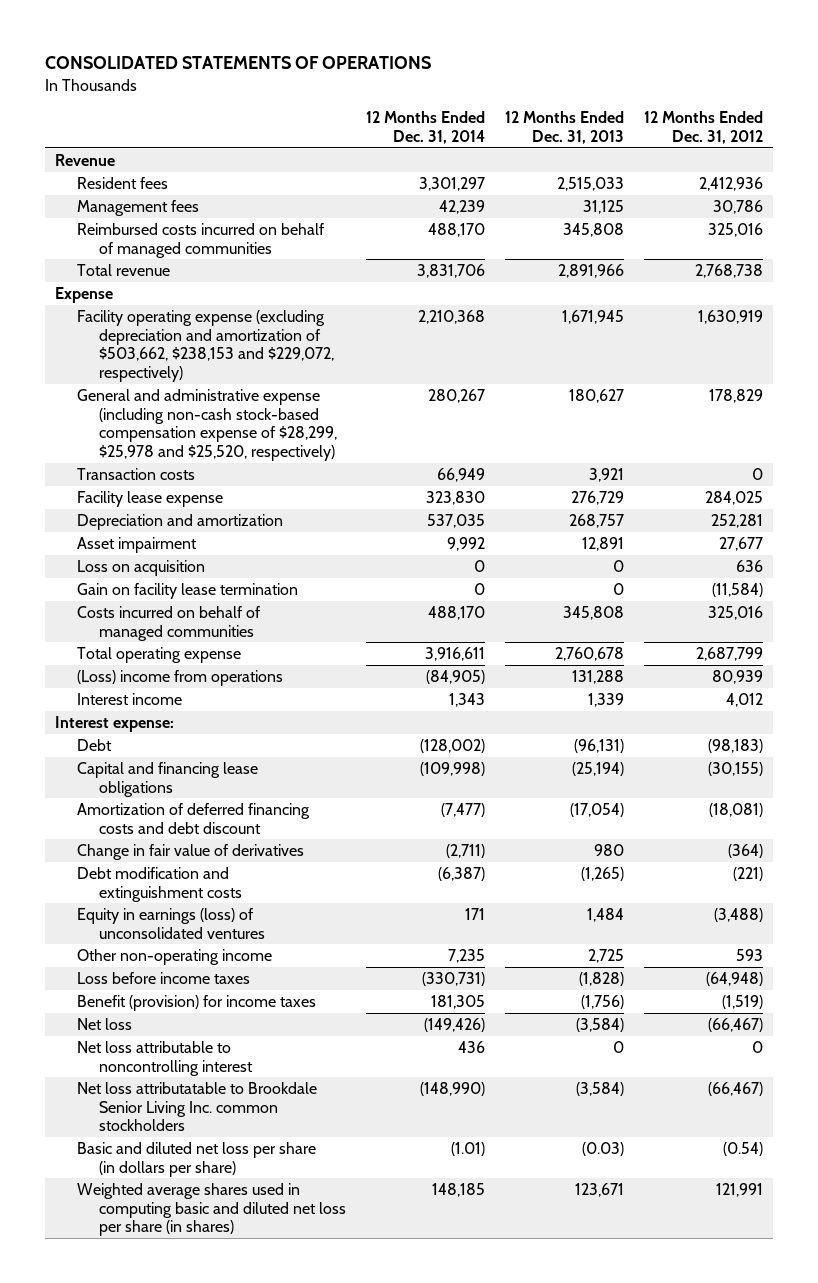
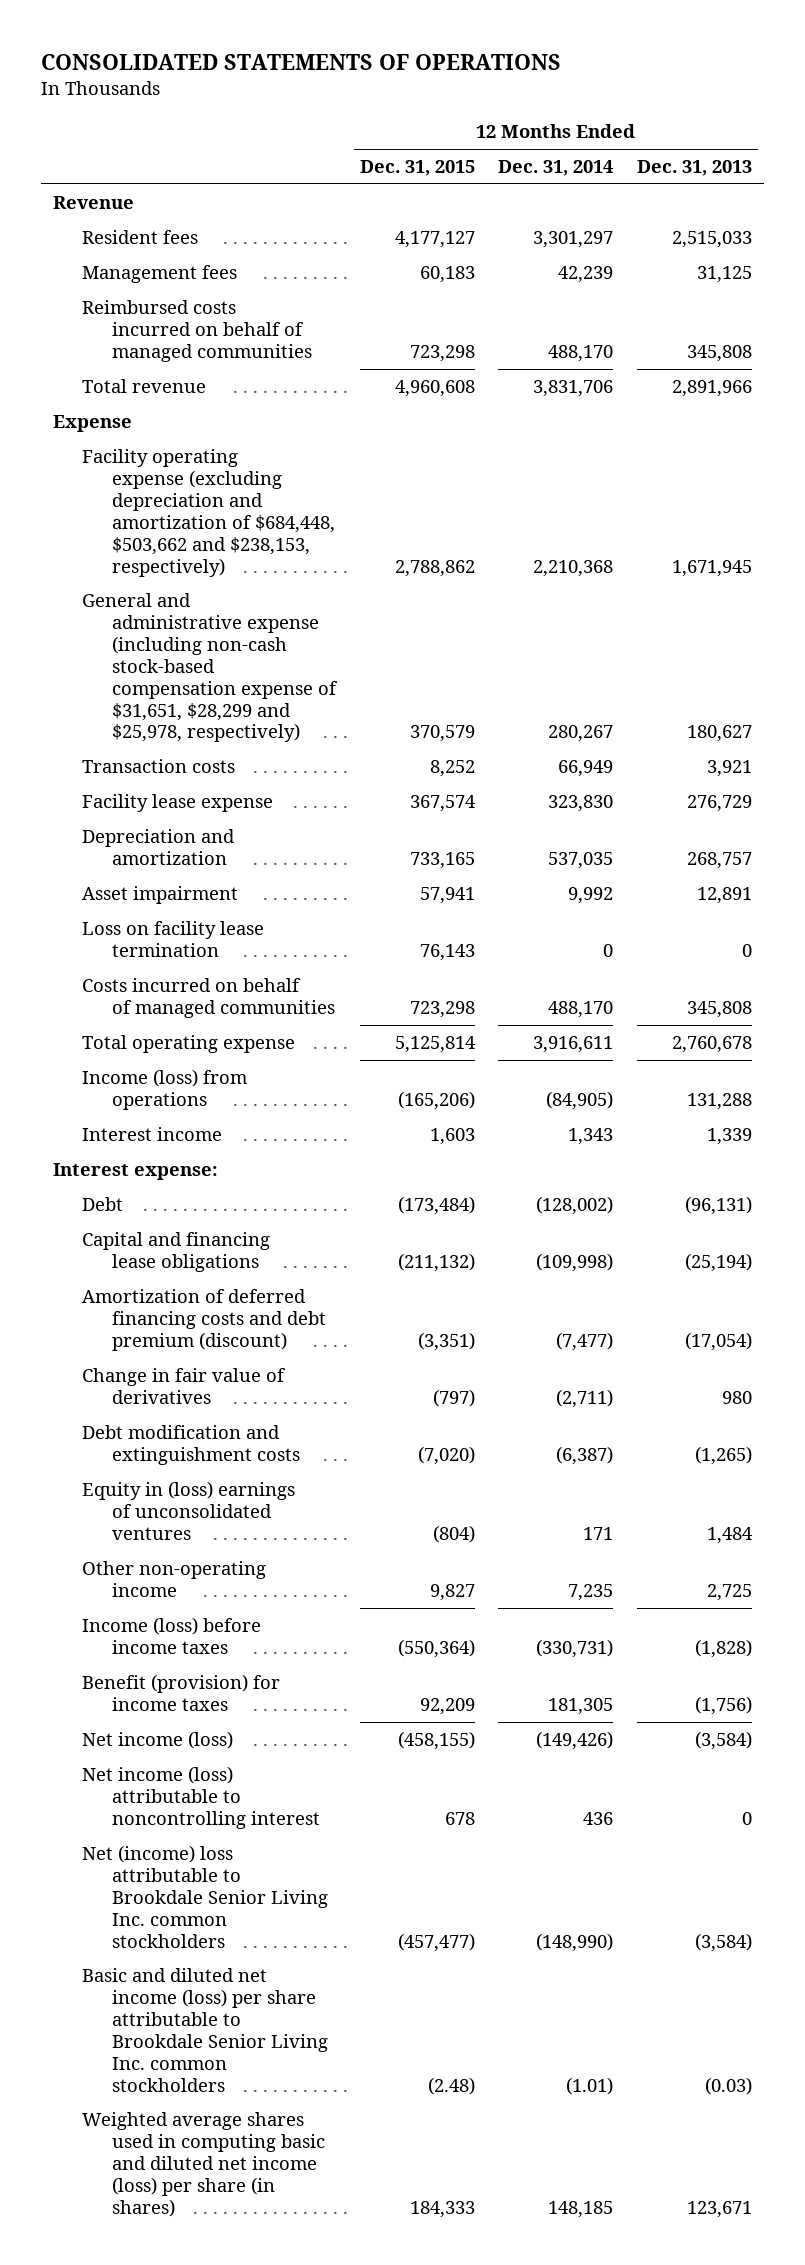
- | 12 Months Ended Dec. 31, 2014 | 12 Months Ended Dec. 31, 2013 | 12 Months Ended Dec. 31, 2012
+ | 12 Months Ended Dec. 31, 2015 | 12 Months Ended Dec. 31, 2014 | 12 Months Ended Dec. 31, 2013
- Facility operating expense (excluding depreciation and amortization of $503,662, $238,153 and $229,072, respectively) | 2,210,368 | 1,671,945 | 1,630,919
- General and administrative expense (including non-cash stock-based compensation expense of $28,299, $25,978 and $25,520, respectively) | 280,267 | 180,627 | 178,829
+ Facility operating expense (excluding depreciation and amortization of $684,448, $503,662 and $238,153, respectively) | 2,788,862 | 2,210,368 | 1,671,945
+ General and administrative expense (including non-cash stock-based compensation expense of $31,651, $28,299 and $25,978, respectively) | 370,579 | 280,267 | 180,627
- Loss on acquisition | 0 | 0 | 636
- Gain on facility lease termination | 0 | 0 | (11,584)
+ Loss on facility lease termination | 76,143 | 0 | 0
- (Loss) income from operations | (84,905) | 131,288 | 80,939
+ Income (loss) from operations | (165,206) | (84,905) | 131,288
- Amortization of deferred financing costs and debt discount | (7,477) | (17,054) | (18,081)
+ Amortization of deferred financing costs and debt premium (discount) | (3,351) | (7,477) | (17,054)
- Equity in earnings (loss) of unconsolidated ventures | 171 | 1,484 | (3,488)
+ Equity in (loss) earnings of unconsolidated ventures | (804) | 171 | 1,484
- Loss before income taxes | (330,731) | (1,828) | (64,948)
+ Income (loss) before income taxes | (550,364) | (330,731) | (1,828)
- Net loss | (149,426) | (3,584) | (66,467)
- Net loss attributable to noncontrolling interest | 436 | 0 | 0
- Net loss attributatable to Brookdale Senior Living Inc. common stockholders | (148,990) | (3,584) | (66,467)
- Basic and diluted net loss per share (in dollars per share) | (1.01) | (0.03) | (0.54)
- Weighted average shares used in computing basic and diluted net loss per share (in shares) | 148,185 | 123,671 | 121,991
+ Net income (loss) | (458,155) | (149,426) | (3,584)
+ Net income (loss) attributable to noncontrolling interest | 678 | 436 | 0
+ Net (income) loss attributable to Brookdale Senior Living Inc. common stockholders | (457,477) | (148,990) | (3,584)
+ Basic and diluted net income (loss) per share attributable to Brookdale Senior Living Inc. common stockholders | (2.48) | (1.01) | (0.03)
+ Weighted average shares used in computing basic and diluted net income (loss) per share (in shares) | 184,333 | 148,185 | 123,671

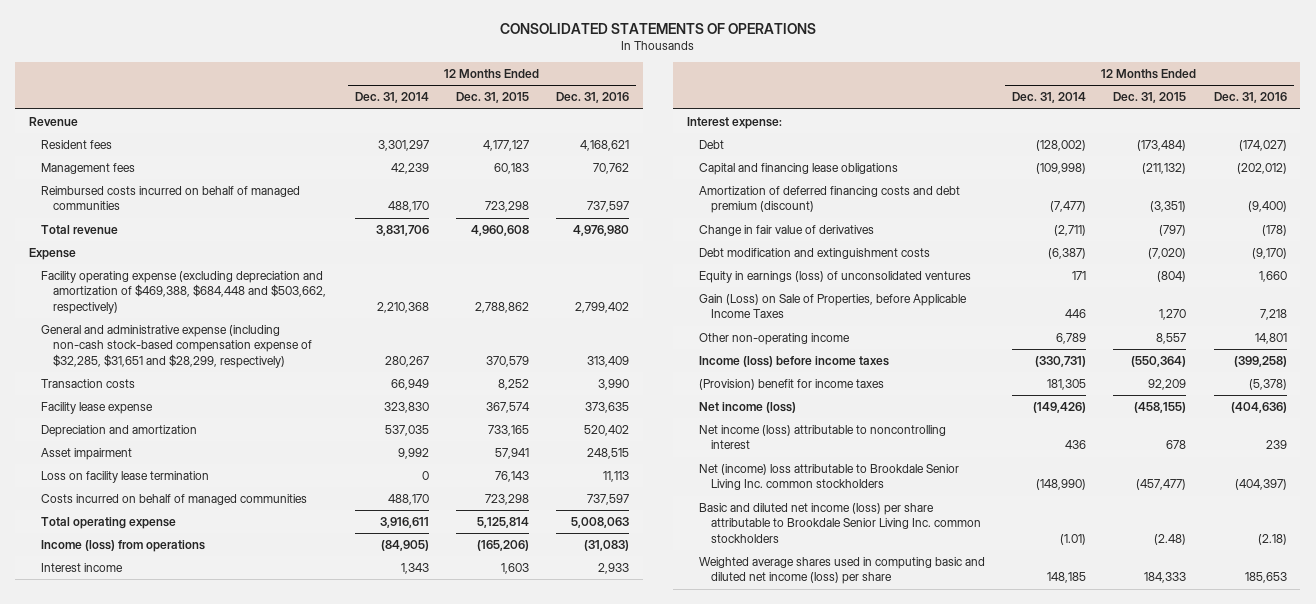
- | 12 Months Ended Dec. 31, 2015 | 12 Months Ended Dec. 31, 2014 | 12 Months Ended Dec. 31, 2013
+ | 12 Months Ended Dec. 31, 2014 | 12 Months Ended Dec. 31, 2015 | 12 Months Ended Dec. 31, 2016
- Facility operating expense (excluding depreciation and amortization of $684,448, $503,662 and $238,153, respectively) | 2,788,862 | 2,210,368 | 1,671,945
- General and administrative expense (including non-cash stock-based compensation expense of $31,651, $28,299 and $25,978, respectively) | 370,579 | 280,267 | 180,627
+ Facility operating expense (excluding depreciation and amortization of $469,388, $684,448 and $503,662, respectively) | 2,210,368 | 2,788,862 | 2,799,402
+ General and administrative expense (including non-cash stock-based compensation expense of $32,285, $31,651 and $28,299, respectively) | 280,267 | 370,579 | 313,409
- Equity in (loss) earnings of unconsolidated ventures | (804) | 171 | 1,484
- Other non-operating income | 9,827 | 7,235 | 2,725
+ Equity in earnings (loss) of unconsolidated ventures | 171 | (804) | 1,660
+ Gain (Loss) on Sale of Properties, before Applicable Income Taxes | 446 | 1,270 | 7,218
+ Other non-operating income | 6,789 | 8,557 | 14,801
- Benefit (provision) for income taxes | 92,209 | 181,305 | (1,756)
+ (Provision) benefit for income taxes | 181,305 | 92,209 | (5,378)
- Weighted average shares used in computing basic and diluted net income (loss) per share (in shares) | 184,333 | 148,185 | 123,671
+ Weighted average shares used in computing basic and diluted net income (loss) per share | 148,185 | 184,333 | 185,653

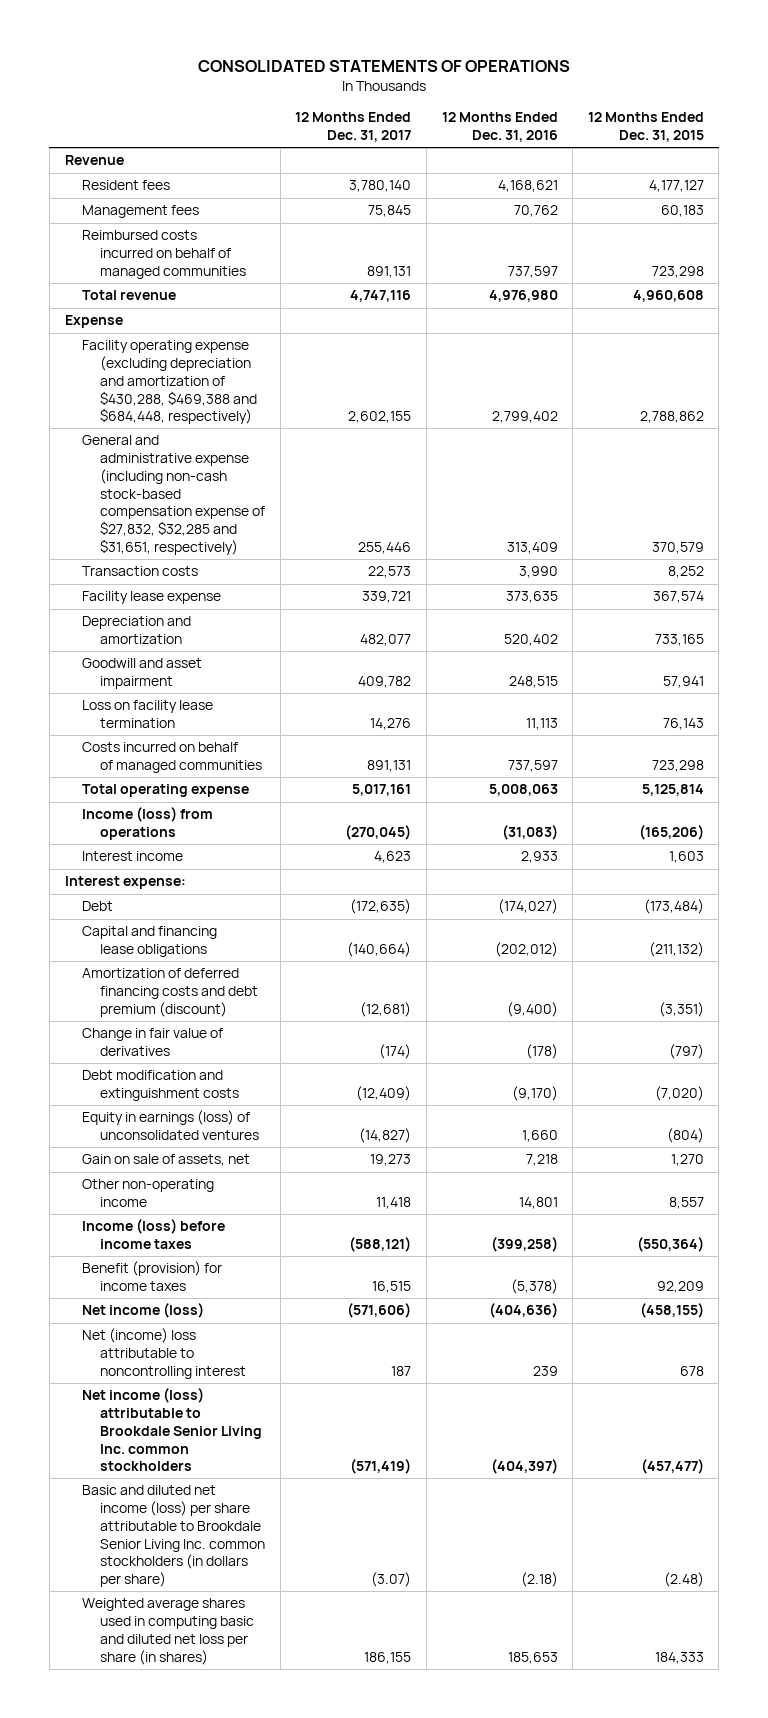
- | 12 Months Ended Dec. 31, 2014 | 12 Months Ended Dec. 31, 2015 | 12 Months Ended Dec. 31, 2016
+ | 12 Months Ended Dec. 31, 2017 | 12 Months Ended Dec. 31, 2016 | 12 Months Ended Dec. 31, 2015
- Facility operating expense (excluding depreciation and amortization of $469,388, $684,448 and $503,662, respectively) | 2,210,368 | 2,788,862 | 2,799,402
- General and administrative expense (including non-cash stock-based compensation expense of $32,285, $31,651 and $28,299, respectively) | 280,267 | 370,579 | 313,409
+ Facility operating expense (excluding depreciation and amortization of $430,288, $469,388 and $684,448, respectively) | 2,602,155 | 2,799,402 | 2,788,862
+ General and administrative expense (including non-cash stock-based compensation expense of $27,832, $32,285 and $31,651, respectively) | 255,446 | 313,409 | 370,579
- Asset impairment | 9,992 | 57,941 | 248,515
+ Goodwill and asset impairment | 409,782 | 248,515 | 57,941
- Gain (Loss) on Sale of Properties, before Applicable Income Taxes | 446 | 1,270 | 7,218
+ Gain on sale of assets, net | 19,273 | 7,218 | 1,270
- (Provision) benefit for income taxes | 181,305 | 92,209 | (5,378)
+ Benefit (provision) for income taxes | 16,515 | (5,378) | 92,209
- Net income (loss) attributable to noncontrolling interest | 436 | 678 | 239
- Net (income) loss attributable to Brookdale Senior Living Inc. common stockholders | (148,990) | (457,477) | (404,397)
- Basic and diluted net income (loss) per share attributable to Brookdale Senior Living Inc. common stockholders | (1.01) | (2.48) | (2.18)
- Weighted average shares used in computing basic and diluted net income (loss) per share | 148,185 | 184,333 | 185,653
+ Net (income) loss attributable to noncontrolling interest | 187 | 239 | 678
+ Net income (loss) attributable to Brookdale Senior Living Inc. common stockholders | (571,419) | (404,397) | (457,477)
+ Basic and diluted net income (loss) per share attributable to Brookdale Senior Living Inc. common stockholders (in dollars per share) | (3.07) | (2.18) | (2.48)
+ Weighted average shares used in computing basic and diluted net loss per share (in shares) | 186,155 | 185,653 | 184,333

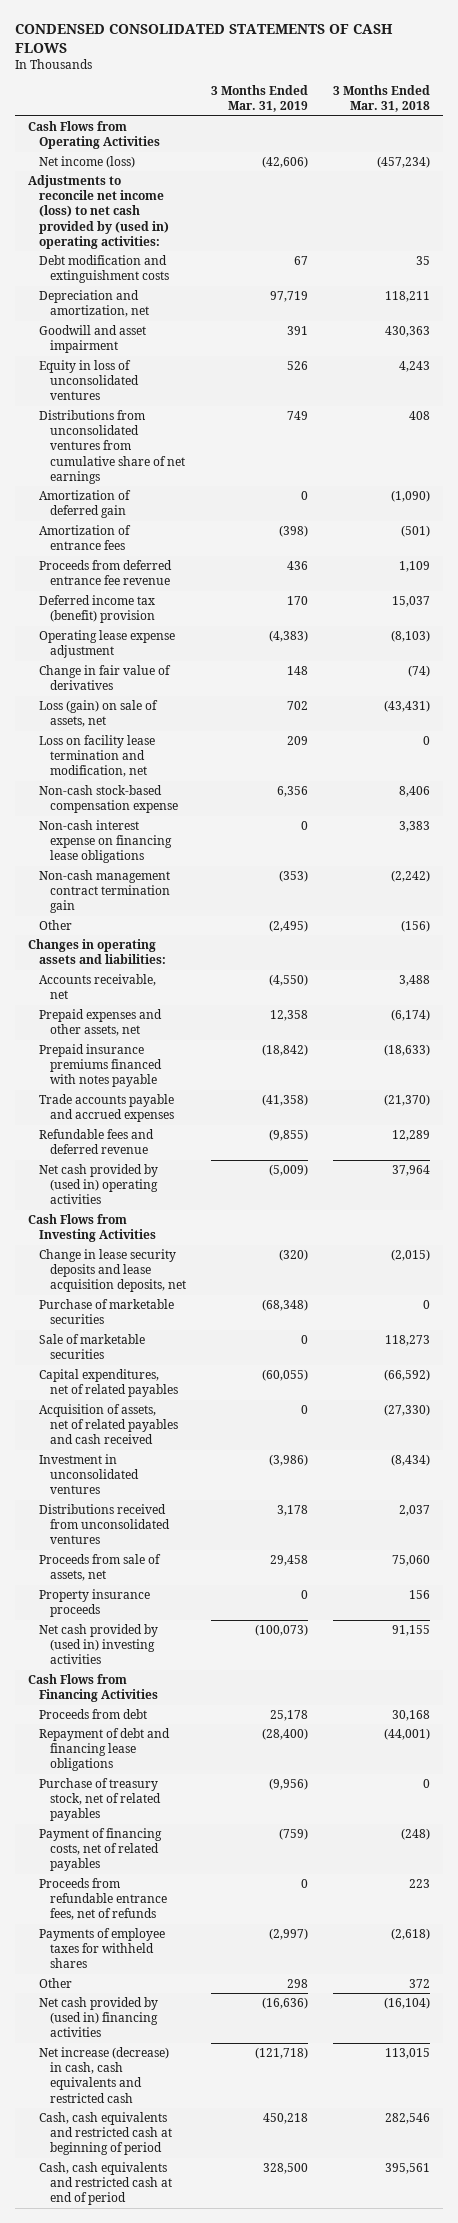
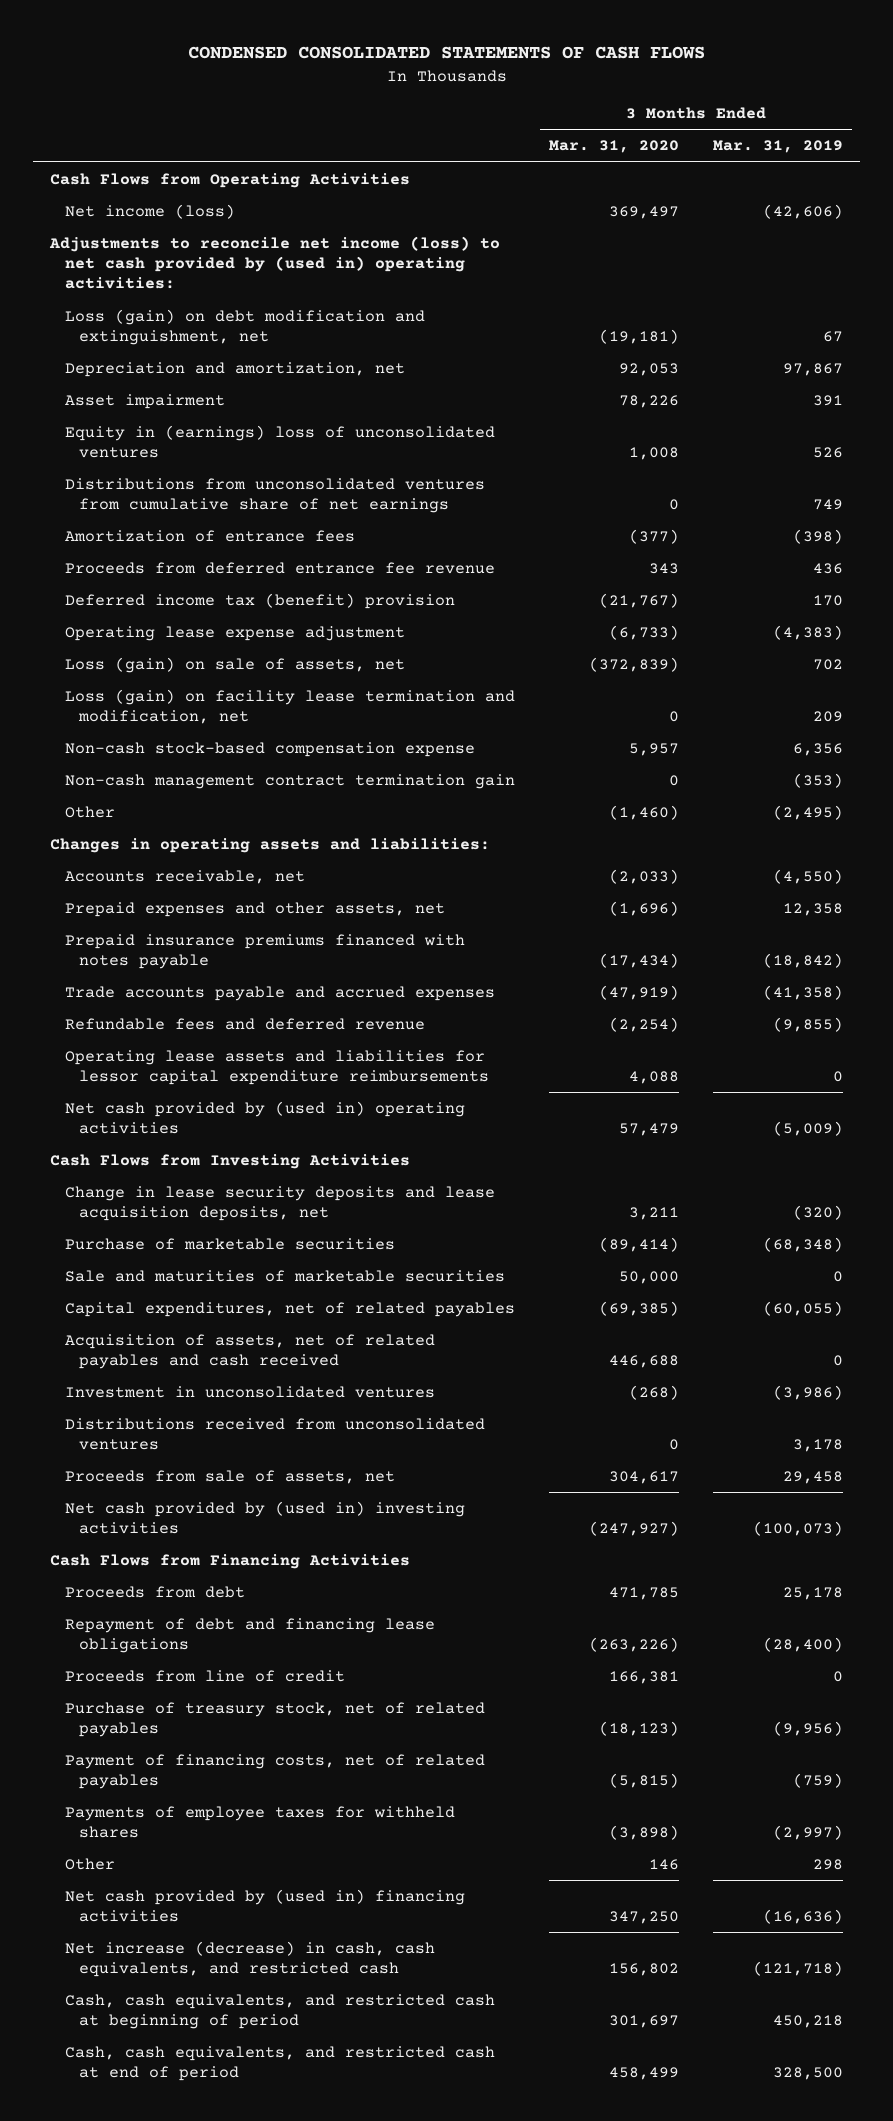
- | 3 Months Ended Mar. 31, 2019 | 3 Months Ended Mar. 31, 2018
+ | 3 Months Ended Mar. 31, 2020 | 3 Months Ended Mar. 31, 2019
- Debt modification and extinguishment costs | 67 | 35
- Depreciation and amortization, net | 97,719 | 118,211
- Goodwill and asset impairment | 391 | 430,363
- Equity in loss of unconsolidated ventures | 526 | 4,243
+ Loss (gain) on debt modification and extinguishment, net | (19,181) | 67
+ Depreciation and amortization, net | 92,053 | 97,867
+ Asset impairment | 78,226 | 391
+ Equity in (earnings) loss of unconsolidated ventures | 1,008 | 526
- Amortization of deferred gain | 0 | (1,090)
- Change in fair value of derivatives | 148 | (74)
- Loss on facility lease termination and modification, net | 209 | 0
+ Loss (gain) on facility lease termination and modification, net | 0 | 209
- Non-cash interest expense on financing lease obligations | 0 | 3,383
+ Operating lease assets and liabilities for lessor capital expenditure reimbursements | 4,088 | 0
- Sale of marketable securities | 0 | 118,273
+ Sale and maturities of marketable securities | 50,000 | 0
- Property insurance proceeds | 0 | 156
+ Proceeds from line of credit | 166,381 | 0
- Proceeds from refundable entrance fees, net of refunds | 0 | 223
- Net increase (decrease) in cash, cash equivalents and restricted cash | (121,718) | 113,015
- Cash, cash equivalents and restricted cash at beginning of period | 450,218 | 282,546
- Cash, cash equivalents and restricted cash at end of period | 328,500 | 395,561
+ Net increase (decrease) in cash, cash equivalents, and restricted cash | 156,802 | (121,718)
+ Cash, cash equivalents, and restricted cash at beginning of period | 301,697 | 450,218
+ Cash, cash equivalents, and restricted cash at end of period | 458,499 | 328,500

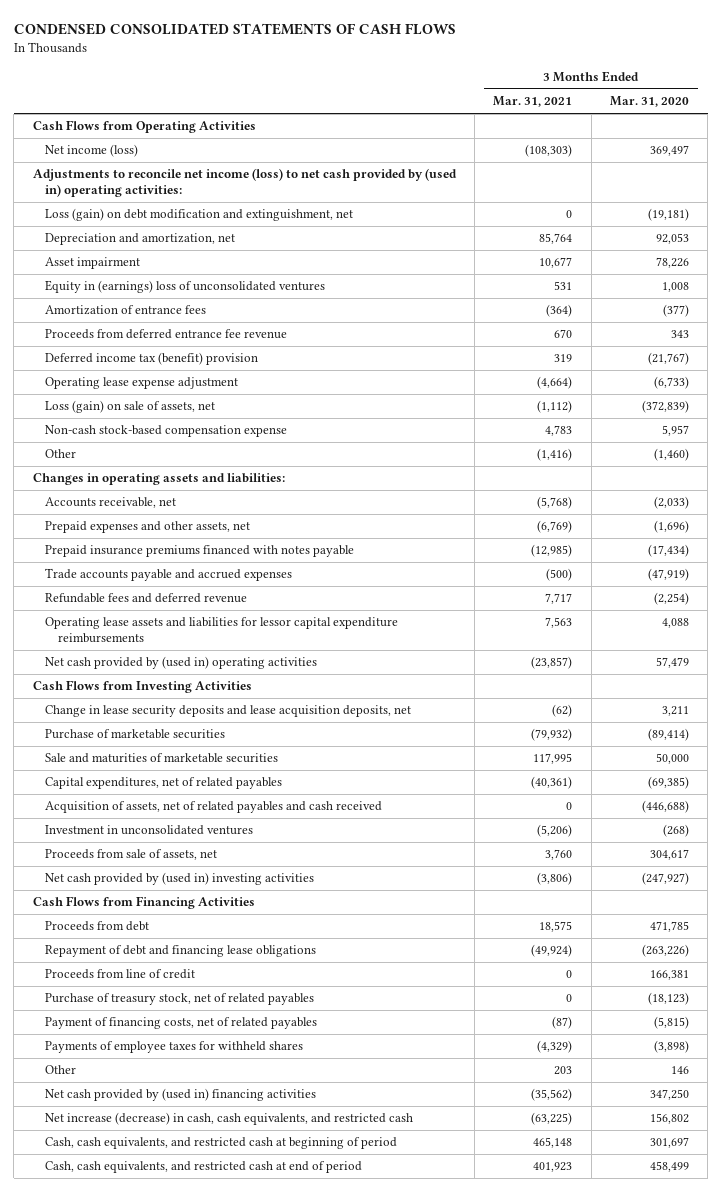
- | 3 Months Ended Mar. 31, 2020 | 3 Months Ended Mar. 31, 2019
+ | 3 Months Ended Mar. 31, 2021 | 3 Months Ended Mar. 31, 2020
- Distributions from unconsolidated ventures from cumulative share of net earnings | 0 | 749
- Loss (gain) on facility lease termination and modification, net | 0 | 209
- Non-cash management contract termination gain | 0 | (353)
- Acquisition of assets, net of related payables and cash received | 446,688 | 0
+ Acquisition of assets, net of related payables and cash received | 0 | (446,688)
- Distributions received from unconsolidated ventures | 0 | 3,178

